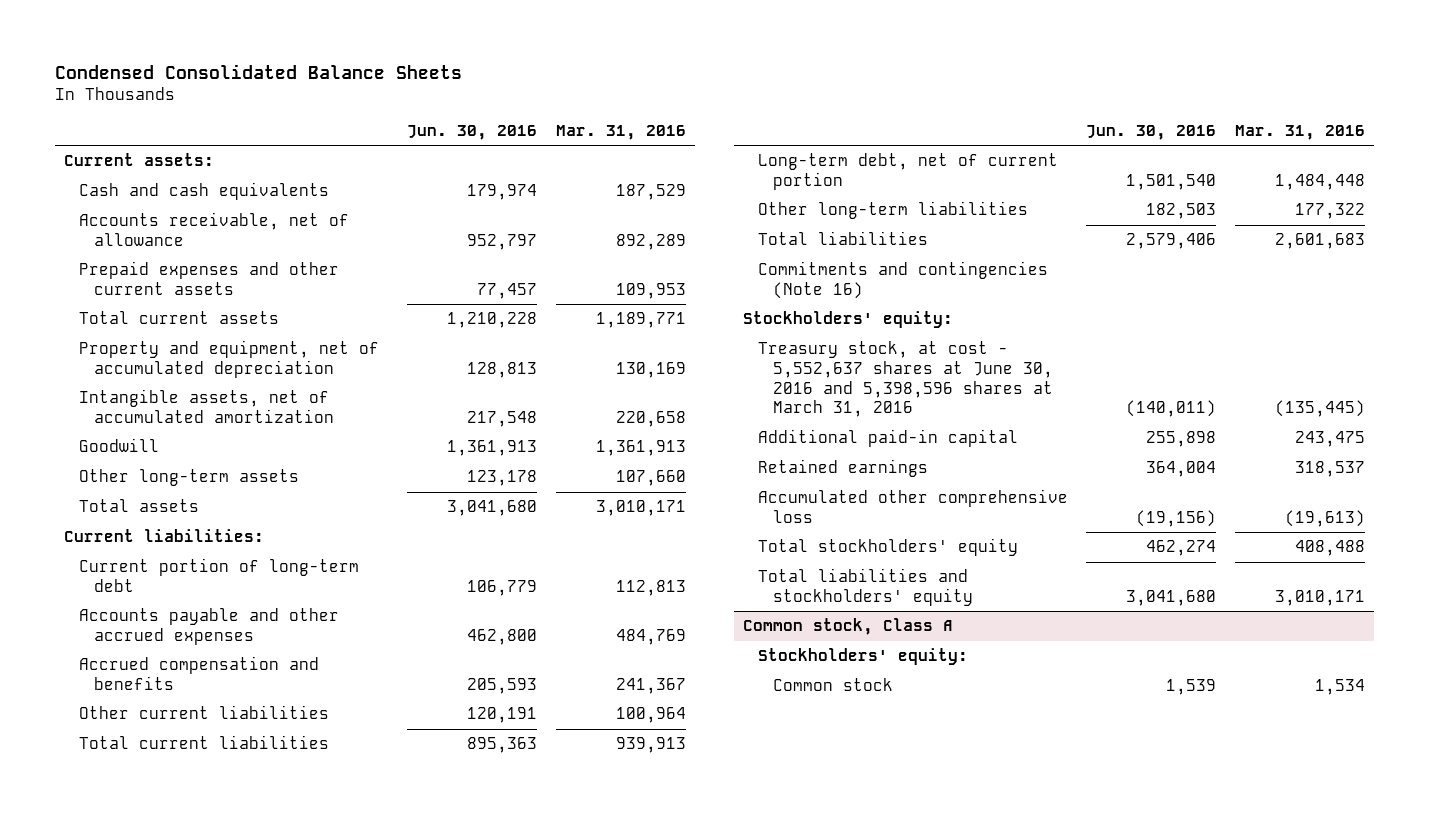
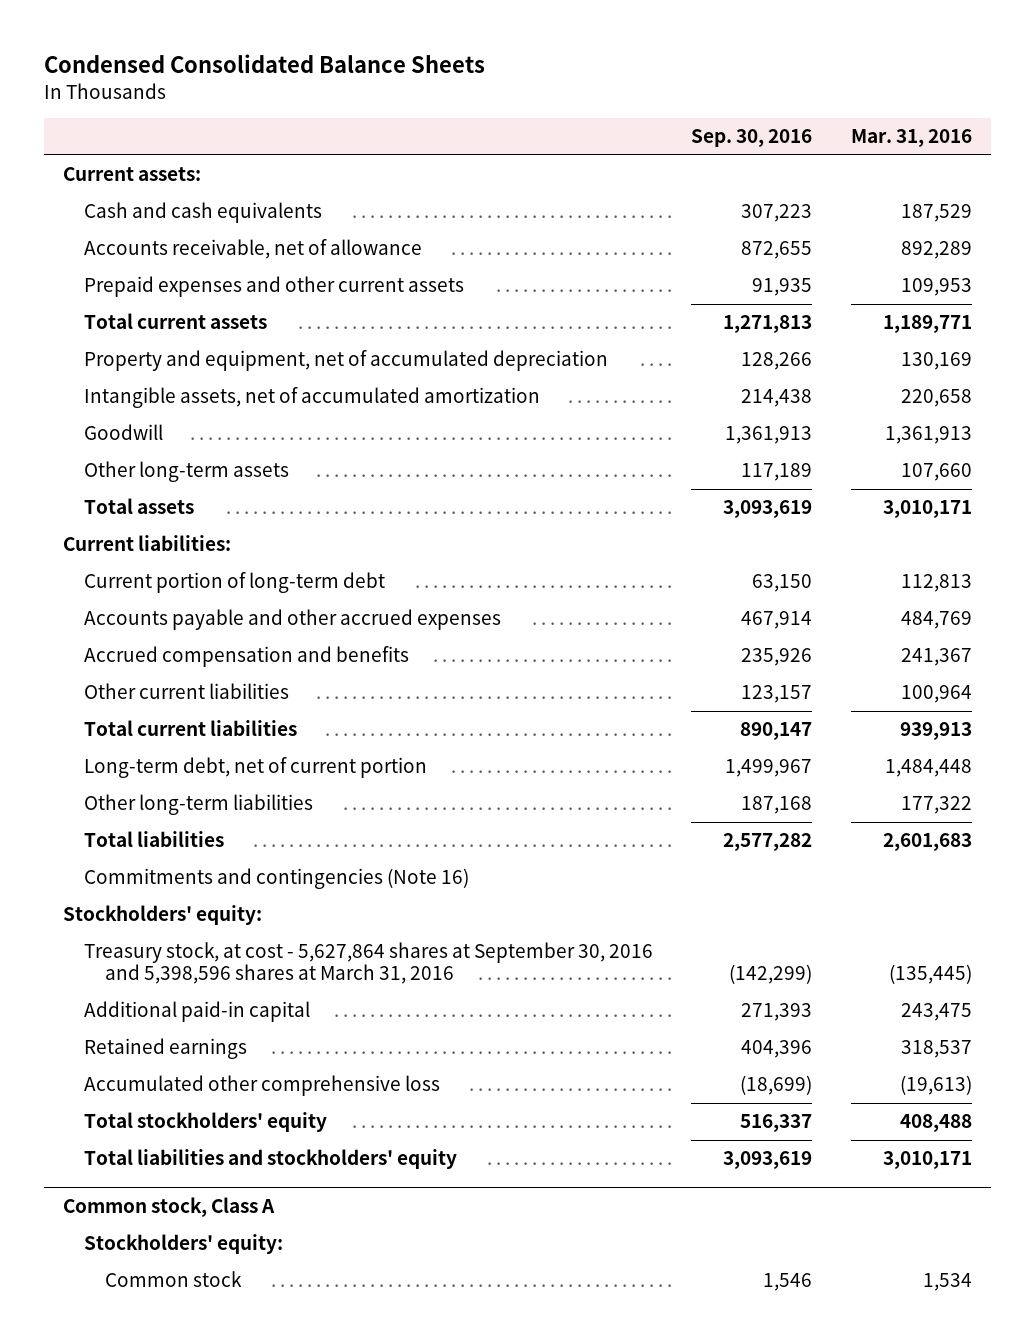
- | Jun. 30, 2016 | Mar. 31, 2016
+ | Sep. 30, 2016 | Mar. 31, 2016
- Treasury stock, at cost - 5,552,637 shares at June 30, 2016 and 5,398,596 shares at March 31, 2016 | (140,011) | (135,445)
+ Treasury stock, at cost - 5,627,864 shares at September 30, 2016 and 5,398,596 shares at March 31, 2016 | (142,299) | (135,445)

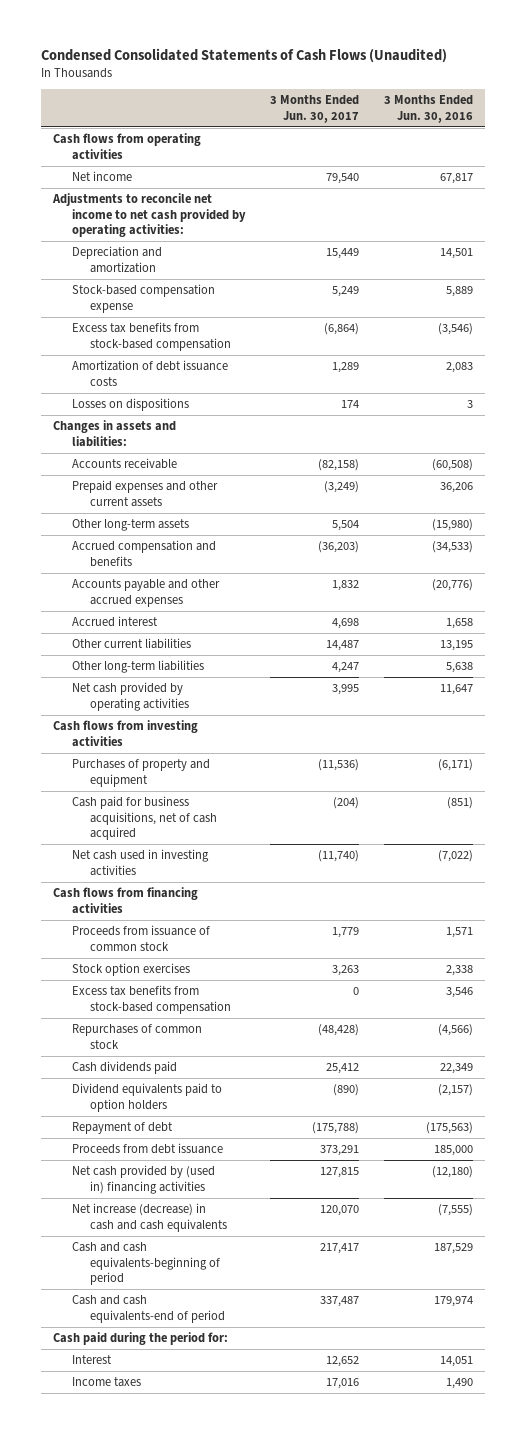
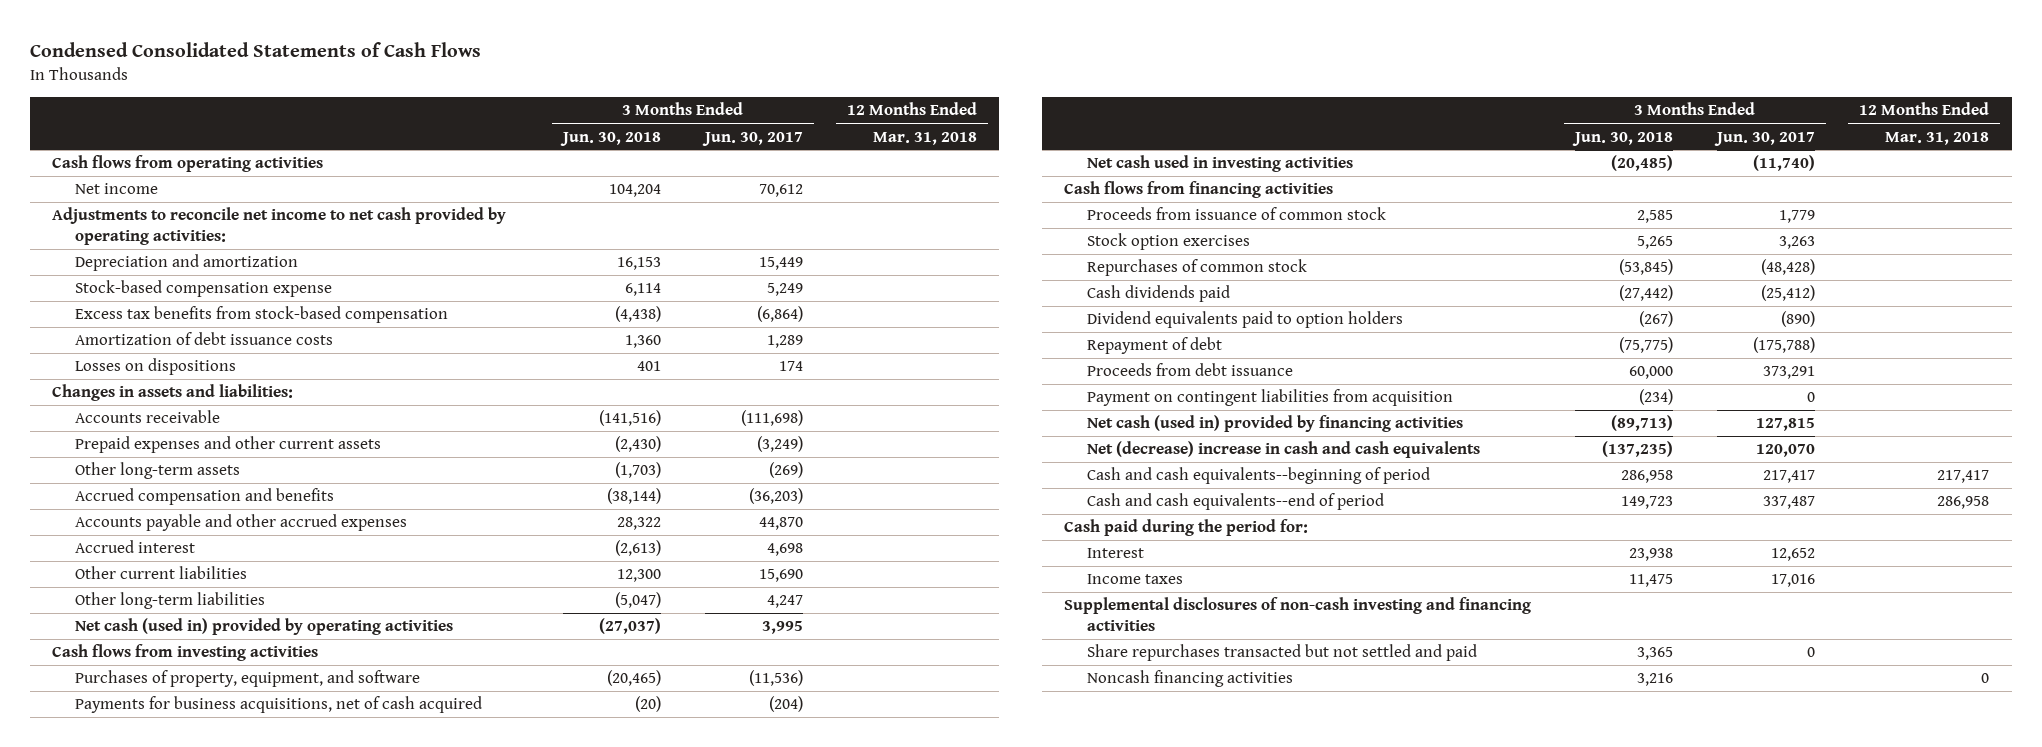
- Condensed Consolidated Statements of Cash Flows (Unaudited)
+ Condensed Consolidated Statements of Cash Flows
- | 3 Months Ended Jun. 30, 2017 | 3 Months Ended Jun. 30, 2016
+ | 3 Months Ended Jun. 30, 2018 | 3 Months Ended Jun. 30, 2017 | 12 Months Ended Mar. 31, 2018
- Net income | 79,540 | 67,817
+ Net income | 104,204 | 70,612 |
- Accounts receivable | (82,158) | (60,508)
+ Accounts receivable | (141,516) | (111,698) |
- Other long-term assets | 5,504 | (15,980)
+ Other long-term assets | (1,703) | (269) |
- Accounts payable and other accrued expenses | 1,832 | (20,776)
+ Accounts payable and other accrued expenses | 28,322 | 44,870 |
- Other current liabilities | 14,487 | 13,195
+ Other current liabilities | 12,300 | 15,690 |
- Net cash provided by operating activities | 3,995 | 11,647
+ Net cash (used in) provided by operating activities | (27,037) | 3,995 |
- Purchases of property and equipment | (11,536) | (6,171)
- Cash paid for business acquisitions, net of cash acquired | (204) | (851)
+ Purchases of property, equipment, and software | (20,465) | (11,536) |
+ Payments for business acquisitions, net of cash acquired | (20) | (204) |
- Excess tax benefits from stock-based compensation | 0 | 3,546
- Cash dividends paid | 25,412 | 22,349
+ Cash dividends paid | (27,442) | (25,412) |
- Net cash provided by (used in) financing activities | 127,815 | (12,180)
- Net increase (decrease) in cash and cash equivalents | 120,070 | (7,555)
- Cash and cash equivalents-beginning of period | 217,417 | 187,529
- Cash and cash equivalents-end of period | 337,487 | 179,974
+ Payment on contingent liabilities from acquisition | (234) | 0 |
+ Net cash (used in) provided by financing activities | (89,713) | 127,815 |
+ Net (decrease) increase in cash and cash equivalents | (137,235) | 120,070 |
+ Cash and cash equivalents--beginning of period | 286,958 | 217,417 | 217,417
+ Cash and cash equivalents--end of period | 149,723 | 337,487 | 286,958
+ Supplemental disclosures of non-cash investing and financing activities
+ Share repurchases transacted but not settled and paid | 3,365 | 0 |
+ Noncash financing activities | 3,216 | | 0

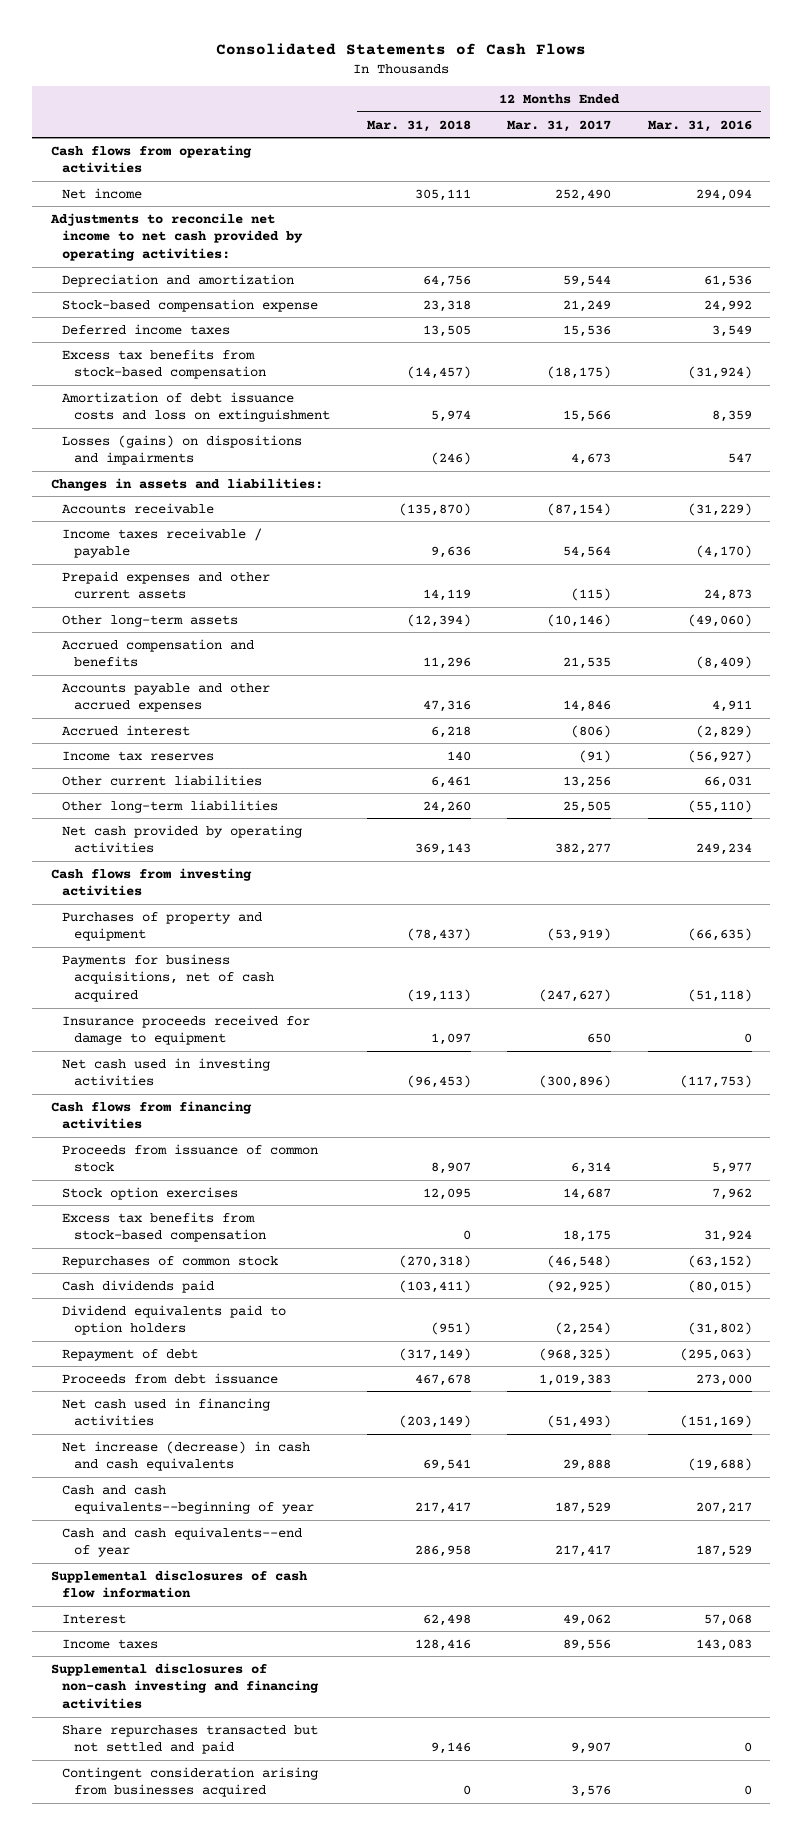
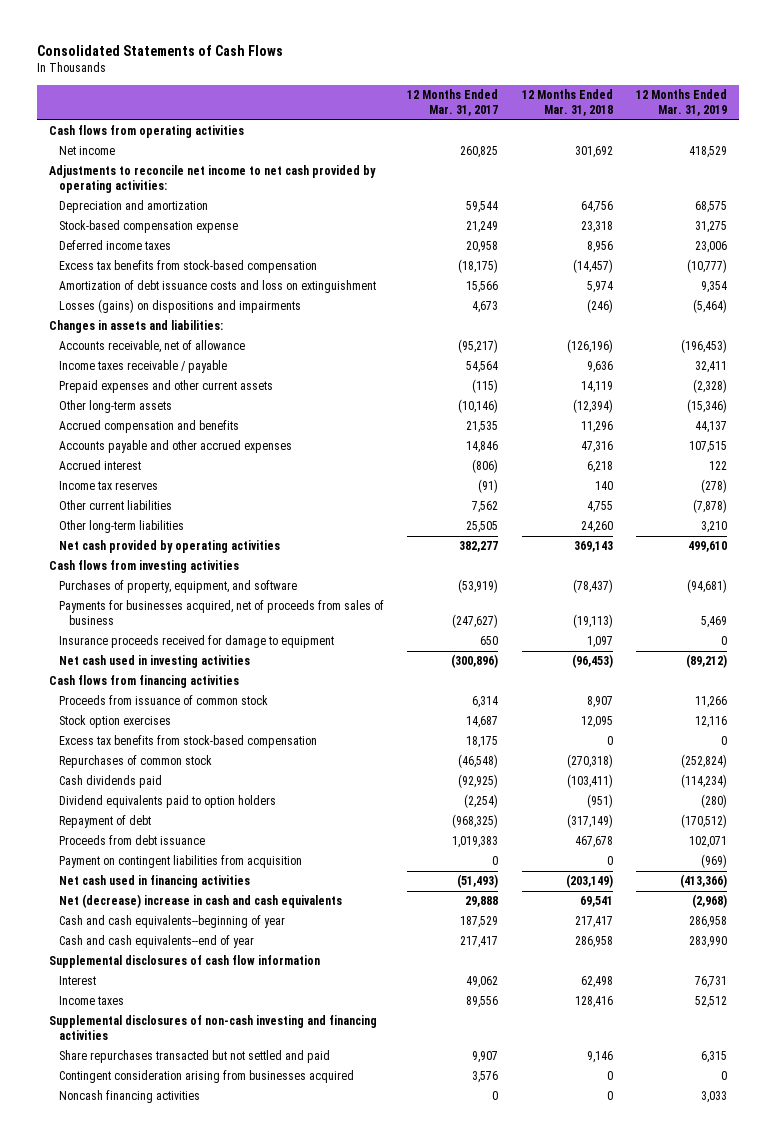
- | 12 Months Ended Mar. 31, 2018 | 12 Months Ended Mar. 31, 2017 | 12 Months Ended Mar. 31, 2016
+ | 12 Months Ended Mar. 31, 2017 | 12 Months Ended Mar. 31, 2018 | 12 Months Ended Mar. 31, 2019
- Net income | 305,111 | 252,490 | 294,094
+ Net income | 260,825 | 301,692 | 418,529
- Deferred income taxes | 13,505 | 15,536 | 3,549
+ Deferred income taxes | 20,958 | 8,956 | 23,006
- Accounts receivable | (135,870) | (87,154) | (31,229)
+ Accounts receivable, net of allowance | (95,217) | (126,196) | (196,453)
- Other current liabilities | 6,461 | 13,256 | 66,031
+ Other current liabilities | 7,562 | 4,755 | (7,878)
- Purchases of property and equipment | (78,437) | (53,919) | (66,635)
- Payments for business acquisitions, net of cash acquired | (19,113) | (247,627) | (51,118)
+ Purchases of property, equipment, and software | (53,919) | (78,437) | (94,681)
+ Payments for businesses acquired, net of proceeds from sales of business | (247,627) | (19,113) | 5,469
+ Payment on contingent liabilities from acquisition | 0 | 0 | (969)
- Net increase (decrease) in cash and cash equivalents | 69,541 | 29,888 | (19,688)
+ Net (decrease) increase in cash and cash equivalents | 29,888 | 69,541 | (2,968)
+ Noncash financing activities | 0 | 0 | 3,033

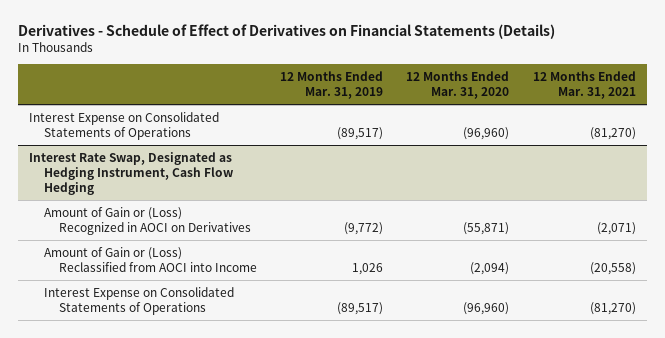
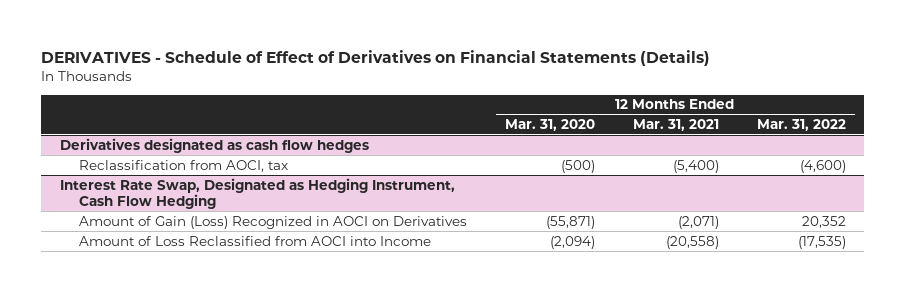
- Derivatives - Schedule of Effect of Derivatives on Financial Statements (Details)
+ DERIVATIVES - Schedule of Effect of Derivatives on Financial Statements (Details)
- | 12 Months Ended Mar. 31, 2019 | 12 Months Ended Mar. 31, 2020 | 12 Months Ended Mar. 31, 2021
+ | 12 Months Ended Mar. 31, 2020 | 12 Months Ended Mar. 31, 2021 | 12 Months Ended Mar. 31, 2022
- Interest Expense on Consolidated Statements of Operations | (89,517) | (96,960) | (81,270)
+ Derivatives designated as cash flow hedges
+ Reclassification from AOCI, tax | (500) | (5,400) | (4,600)
@ Interest Rate Swap, Designated as Hedging Instrument, Cash Flow Hedging
- Amount of Gain or (Loss) Recognized in AOCI on Derivatives | (9,772) | (55,871) | (2,071)
- Amount of Gain or (Loss) Reclassified from AOCI into Income | 1,026 | (2,094) | (20,558)
- Interest Expense on Consolidated Statements of Operations | (89,517) | (96,960) | (81,270)
+ Amount of Gain (Loss) Recognized in AOCI on Derivatives | (55,871) | (2,071) | 20,352
+ Amount of Loss Reclassified from AOCI into Income | (2,094) | (20,558) | (17,535)

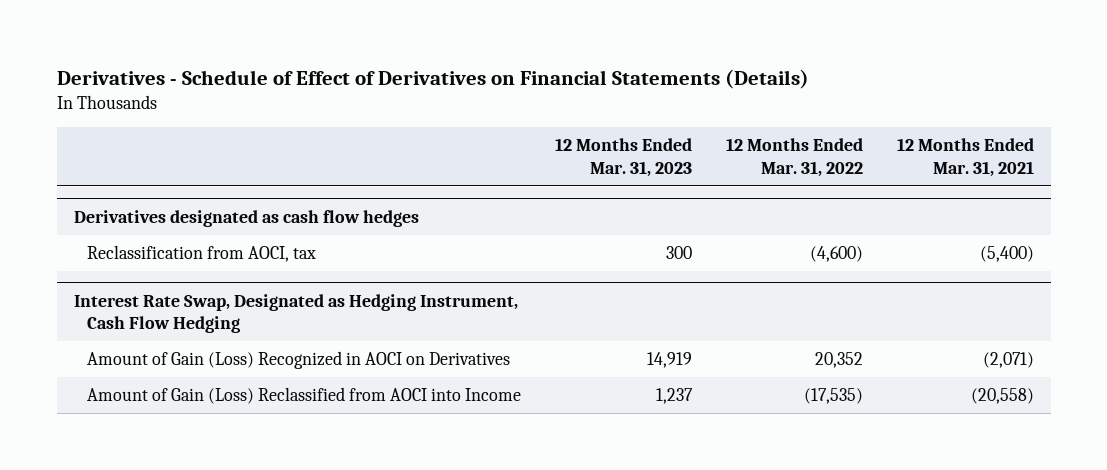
- DERIVATIVES - Schedule of Effect of Derivatives on Financial Statements (Details)
+ Derivatives - Schedule of Effect of Derivatives on Financial Statements (Details)
- | 12 Months Ended Mar. 31, 2020 | 12 Months Ended Mar. 31, 2021 | 12 Months Ended Mar. 31, 2022
+ | 12 Months Ended Mar. 31, 2023 | 12 Months Ended Mar. 31, 2022 | 12 Months Ended Mar. 31, 2021
@ Interest Rate Swap, Designated as Hedging Instrument, Cash Flow Hedging
- Amount of Loss Reclassified from AOCI into Income | (2,094) | (20,558) | (17,535)
+ Amount of Gain (Loss) Reclassified from AOCI into Income | 1,237 | (17,535) | (20,558)

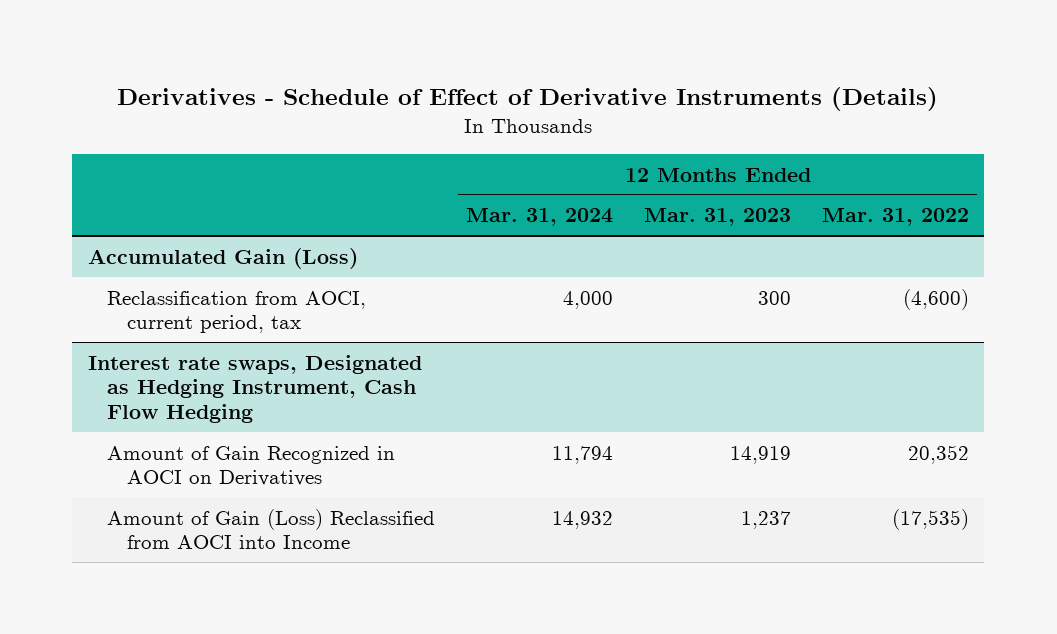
- Derivatives - Schedule of Effect of Derivatives on Financial Statements (Details)
+ Derivatives - Schedule of Effect of Derivative Instruments (Details)
- | 12 Months Ended Mar. 31, 2023 | 12 Months Ended Mar. 31, 2022 | 12 Months Ended Mar. 31, 2021
+ | 12 Months Ended Mar. 31, 2024 | 12 Months Ended Mar. 31, 2023 | 12 Months Ended Mar. 31, 2022
- Derivatives designated as cash flow hedges
- Reclassification from AOCI, tax | 300 | (4,600) | (5,400)
- Interest Rate Swap, Designated as Hedging Instrument, Cash Flow Hedging
- Amount of Gain (Loss) Recognized in AOCI on Derivatives | 14,919 | 20,352 | (2,071)
+ Accumulated Gain (Loss)
+ Reclassification from AOCI, current period, tax | 4,000 | 300 | (4,600)
+ Interest rate swaps, Designated as Hedging Instrument, Cash Flow Hedging
+ Amount of Gain Recognized in AOCI on Derivatives | 11,794 | 14,919 | 20,352

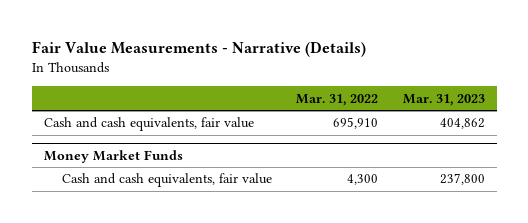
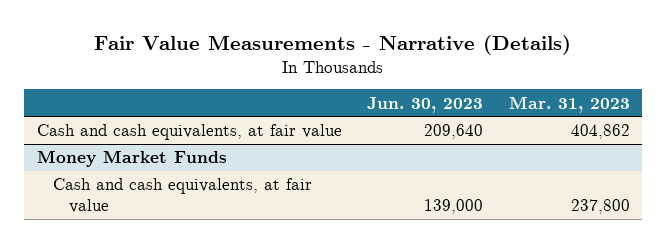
- | Mar. 31, 2022 | Mar. 31, 2023
+ | Jun. 30, 2023 | Mar. 31, 2023
- Cash and cash equivalents, fair value | 695,910 | 404,862
+ Cash and cash equivalents, at fair value | 209,640 | 404,862
@ Money Market Funds
- Cash and cash equivalents, fair value | 4,300 | 237,800
+ Cash and cash equivalents, at fair value | 139,000 | 237,800

